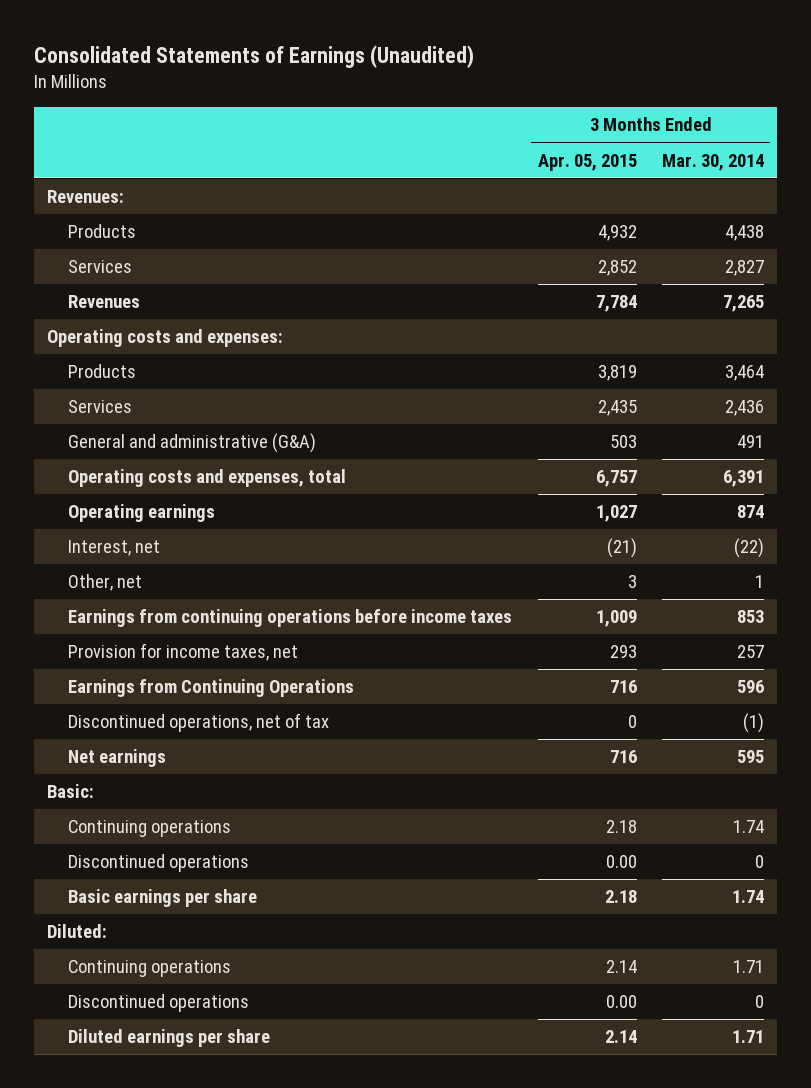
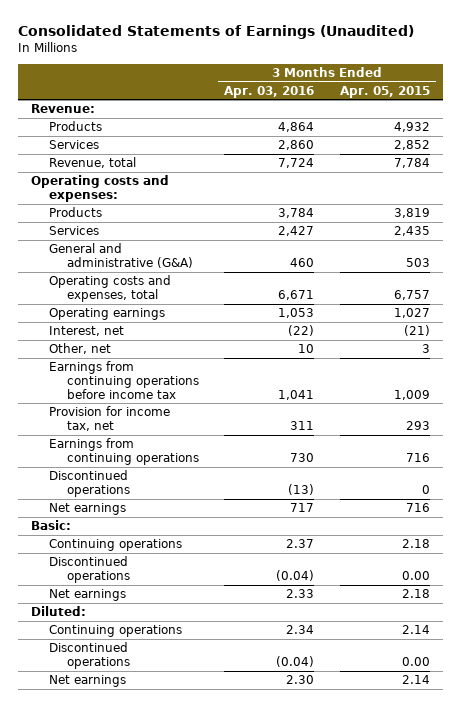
- | 3 Months Ended Apr. 05, 2015 | 3 Months Ended Mar. 30, 2014
+ | 3 Months Ended Apr. 03, 2016 | 3 Months Ended Apr. 05, 2015
- Revenues:
+ Revenue:
- Revenues | 7,784 | 7,265
+ Revenue, total | 7,724 | 7,784
- Earnings from continuing operations before income taxes | 1,009 | 853
- Provision for income taxes, net | 293 | 257
- Earnings from Continuing Operations | 716 | 596
- Discontinued operations, net of tax | 0 | (1)
+ Earnings from continuing operations before income tax | 1,041 | 1,009
+ Provision for income tax, net | 311 | 293
+ Earnings from continuing operations | 730 | 716
+ Discontinued operations | (13) | 0
- Basic earnings per share | 2.18 | 1.74
+ Net earnings | 2.33 | 2.18
- Diluted earnings per share | 2.14 | 1.71
+ Net earnings | 2.30 | 2.14

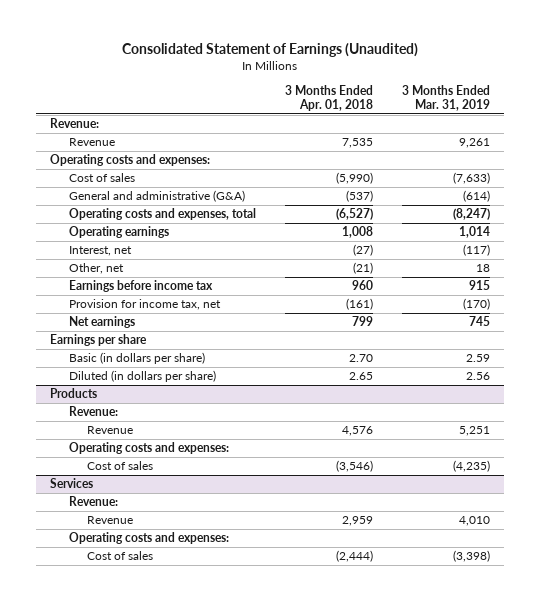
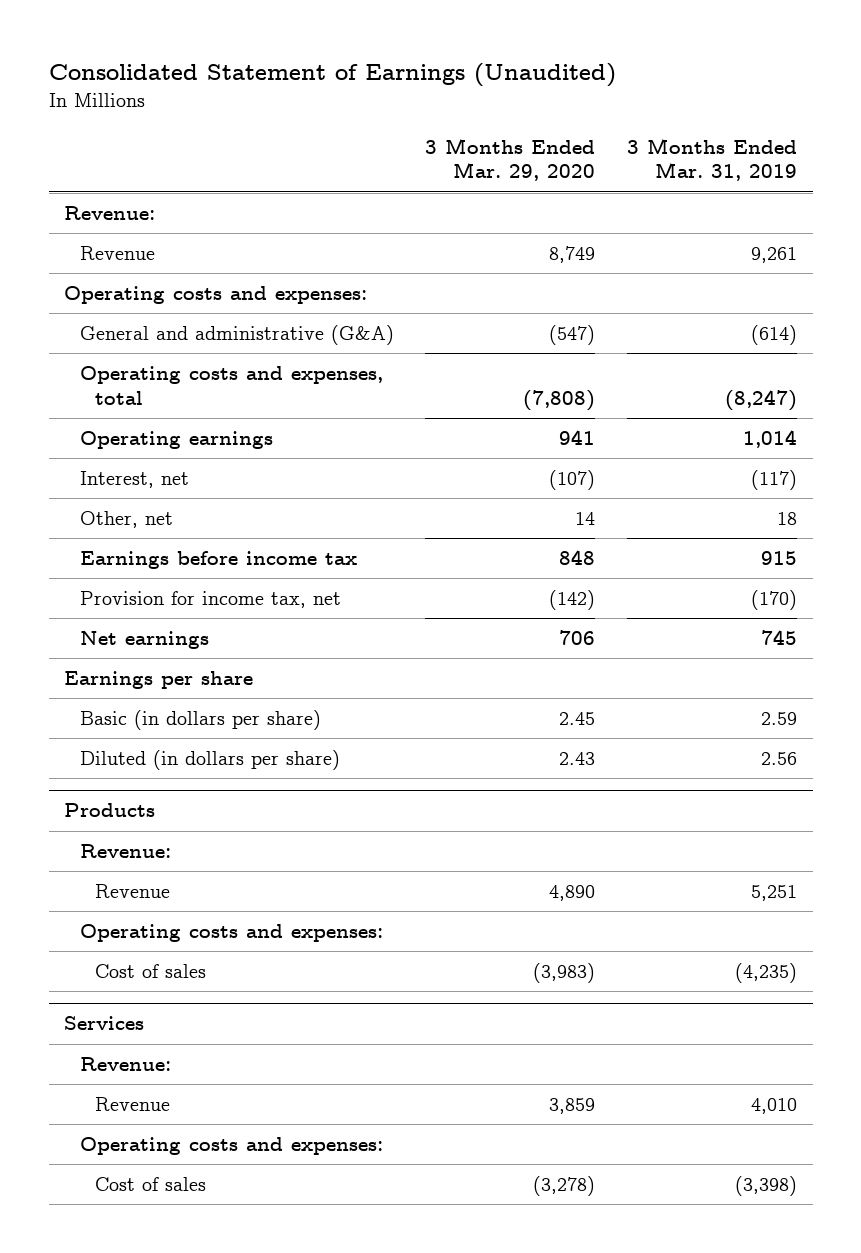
- | 3 Months Ended Apr. 01, 2018 | 3 Months Ended Mar. 31, 2019
+ | 3 Months Ended Mar. 29, 2020 | 3 Months Ended Mar. 31, 2019
- Cost of sales | (5,990) | (7,633)

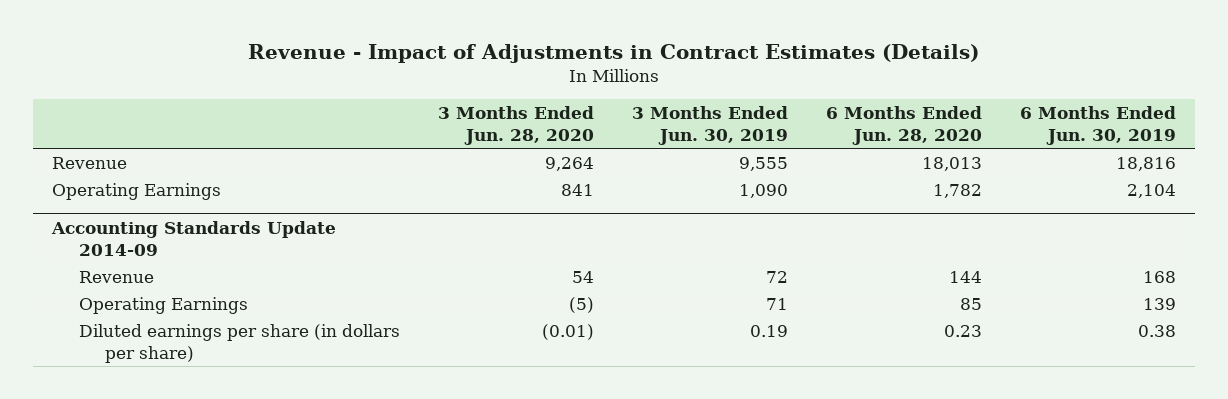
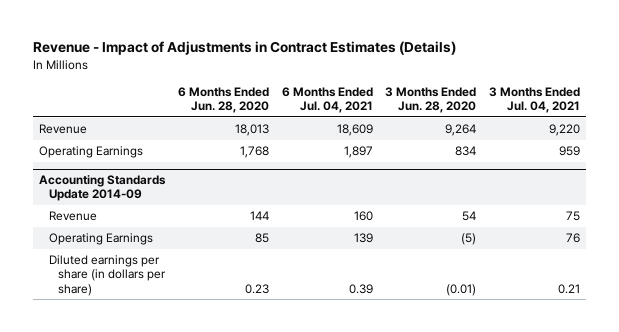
- | 3 Months Ended Jun. 28, 2020 | 3 Months Ended Jun. 30, 2019 | 6 Months Ended Jun. 28, 2020 | 6 Months Ended Jun. 30, 2019
+ | 6 Months Ended Jun. 28, 2020 | 6 Months Ended Jul. 04, 2021 | 3 Months Ended Jun. 28, 2020 | 3 Months Ended Jul. 04, 2021
- Operating Earnings | 841 | 1,090 | 1,782 | 2,104
+ Operating Earnings | 1,768 | 1,897 | 834 | 959

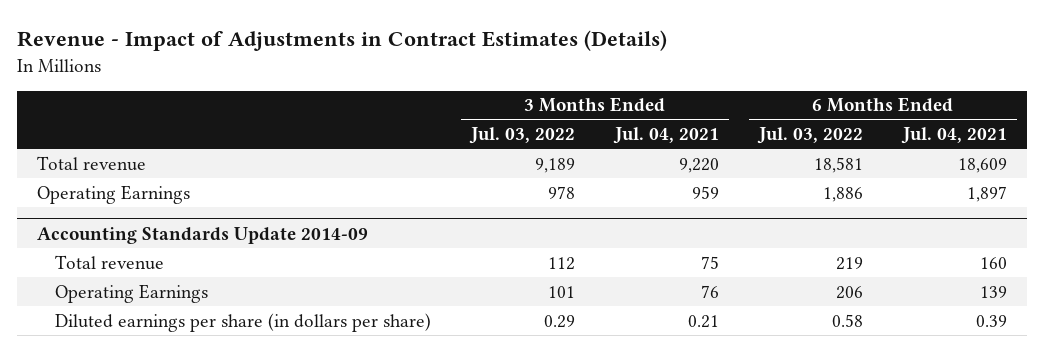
- | 6 Months Ended Jun. 28, 2020 | 6 Months Ended Jul. 04, 2021 | 3 Months Ended Jun. 28, 2020 | 3 Months Ended Jul. 04, 2021
+ | 3 Months Ended Jul. 03, 2022 | 3 Months Ended Jul. 04, 2021 | 6 Months Ended Jul. 03, 2022 | 6 Months Ended Jul. 04, 2021
- Revenue | 18,013 | 18,609 | 9,264 | 9,220
+ Total revenue | 9,189 | 9,220 | 18,581 | 18,609
@ Accounting Standards Update 2014-09
- Revenue | 144 | 160 | 54 | 75
+ Total revenue | 112 | 75 | 219 | 160

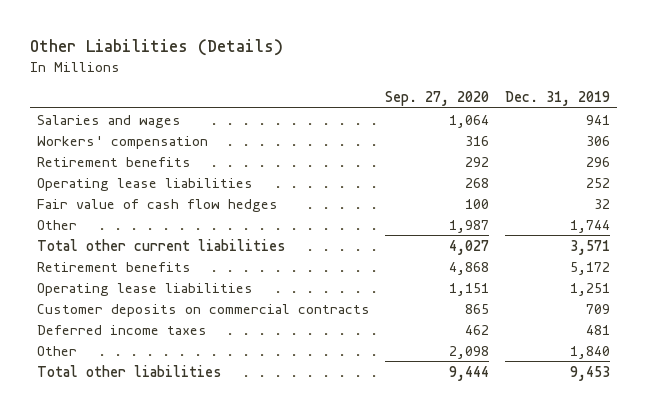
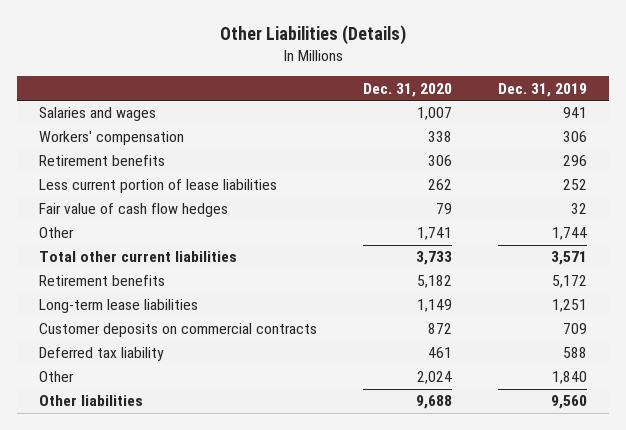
- | Sep. 27, 2020 | Dec. 31, 2019
+ | Dec. 31, 2020 | Dec. 31, 2019
- Operating lease liabilities | 268 | 252
+ Less current portion of lease liabilities | 262 | 252
- Operating lease liabilities | 1,151 | 1,251
+ Long-term lease liabilities | 1,149 | 1,251
- Deferred income taxes | 462 | 481
+ Deferred tax liability | 461 | 588
- Total other liabilities | 9,444 | 9,453
+ Other liabilities | 9,688 | 9,560

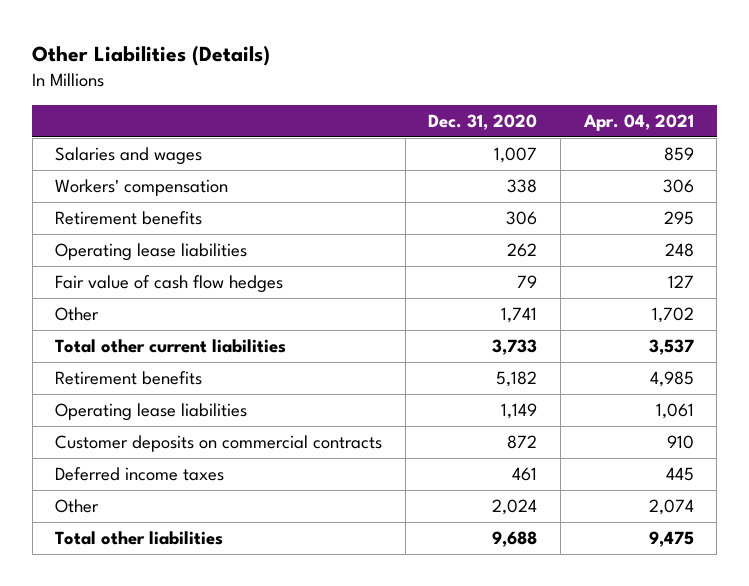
- | Dec. 31, 2020 | Dec. 31, 2019
+ | Dec. 31, 2020 | Apr. 04, 2021
- Less current portion of lease liabilities | 262 | 252
+ Operating lease liabilities | 262 | 248
- Long-term lease liabilities | 1,149 | 1,251
+ Operating lease liabilities | 1,149 | 1,061
- Deferred tax liability | 461 | 588
+ Deferred income taxes | 461 | 445
- Other liabilities | 9,688 | 9,560
+ Total other liabilities | 9,688 | 9,475

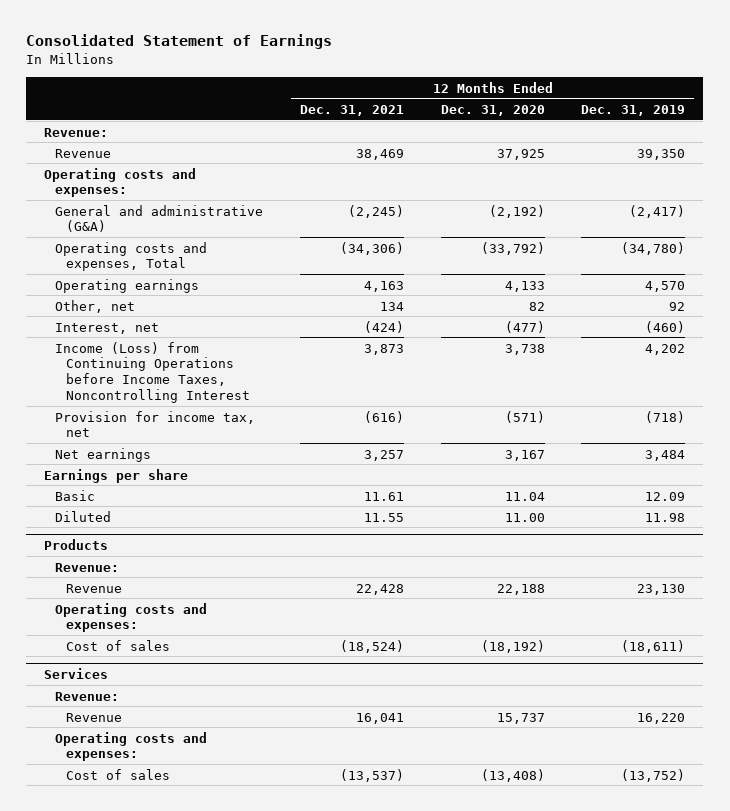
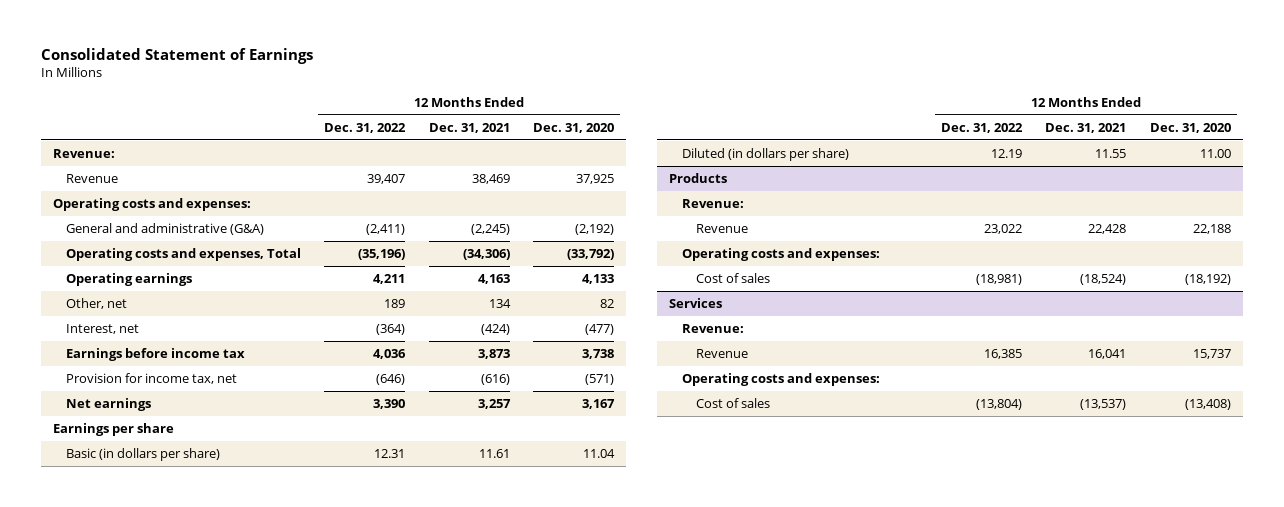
- | 12 Months Ended Dec. 31, 2021 | 12 Months Ended Dec. 31, 2020 | 12 Months Ended Dec. 31, 2019
+ | 12 Months Ended Dec. 31, 2022 | 12 Months Ended Dec. 31, 2021 | 12 Months Ended Dec. 31, 2020
- Income (Loss) from Continuing Operations before Income Taxes, Noncontrolling Interest | 3,873 | 3,738 | 4,202
+ Earnings before income tax | 4,036 | 3,873 | 3,738
- Basic | 11.61 | 11.04 | 12.09
- Diluted | 11.55 | 11.00 | 11.98
+ Basic (in dollars per share) | 12.31 | 11.61 | 11.04
+ Diluted (in dollars per share) | 12.19 | 11.55 | 11.00

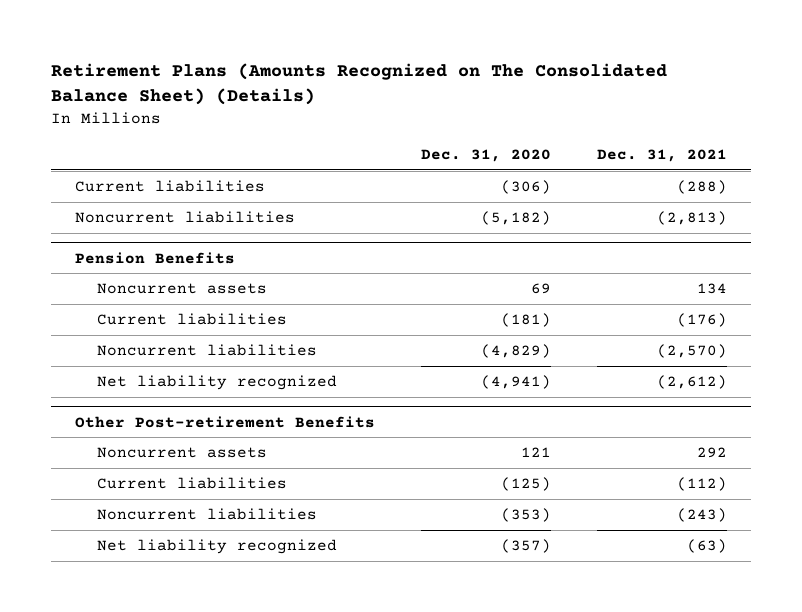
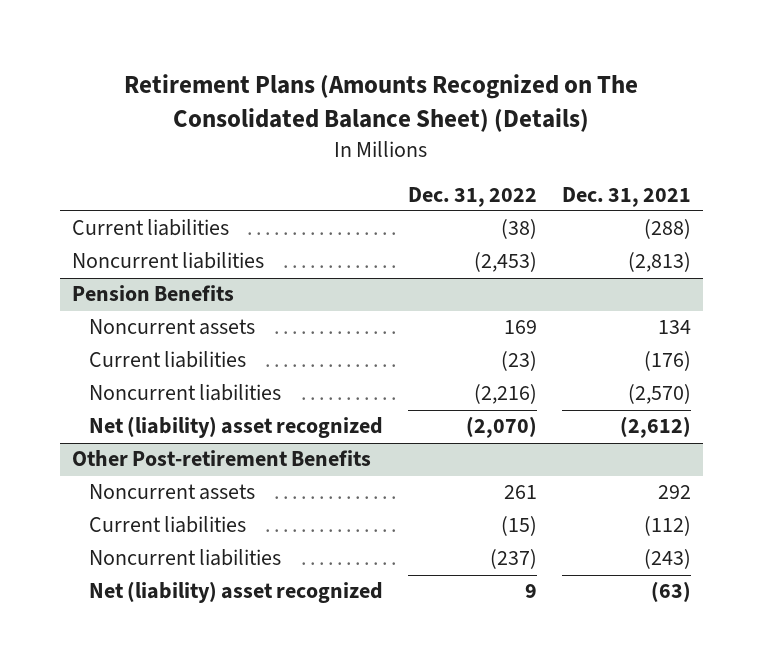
- | Dec. 31, 2020 | Dec. 31, 2021
+ | Dec. 31, 2022 | Dec. 31, 2021
@ Pension Benefits
- Net liability recognized | (4,941) | (2,612)
+ Net (liability) asset recognized | (2,070) | (2,612)
@ Other Post-retirement Benefits
- Net liability recognized | (357) | (63)
+ Net (liability) asset recognized | 9 | (63)

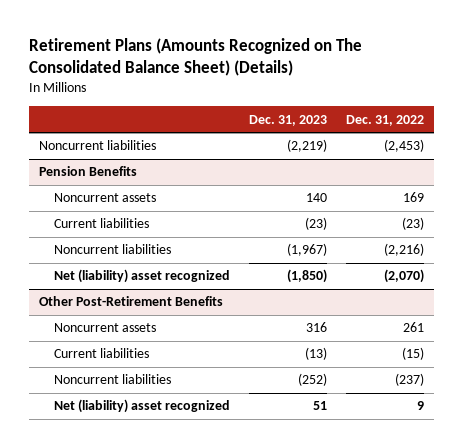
- | Dec. 31, 2022 | Dec. 31, 2021
+ | Dec. 31, 2023 | Dec. 31, 2022
- Current liabilities | (38) | (288)
- Other Post-retirement Benefits
+ Other Post-Retirement Benefits

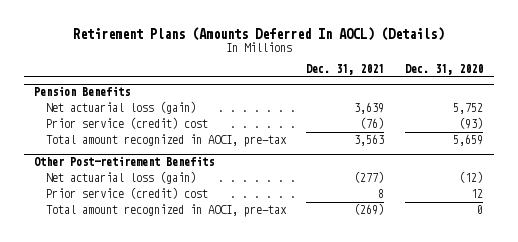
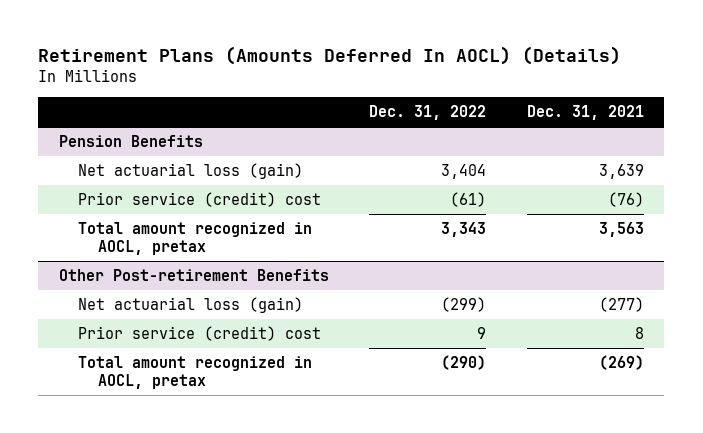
- | Dec. 31, 2021 | Dec. 31, 2020
+ | Dec. 31, 2022 | Dec. 31, 2021
@ Pension Benefits
- Total amount recognized in AOCI, pre-tax | 3,563 | 5,659
+ Total amount recognized in AOCL, pretax | 3,343 | 3,563
@ Other Post-retirement Benefits
- Total amount recognized in AOCI, pre-tax | (269) | 0
+ Total amount recognized in AOCL, pretax | (290) | (269)

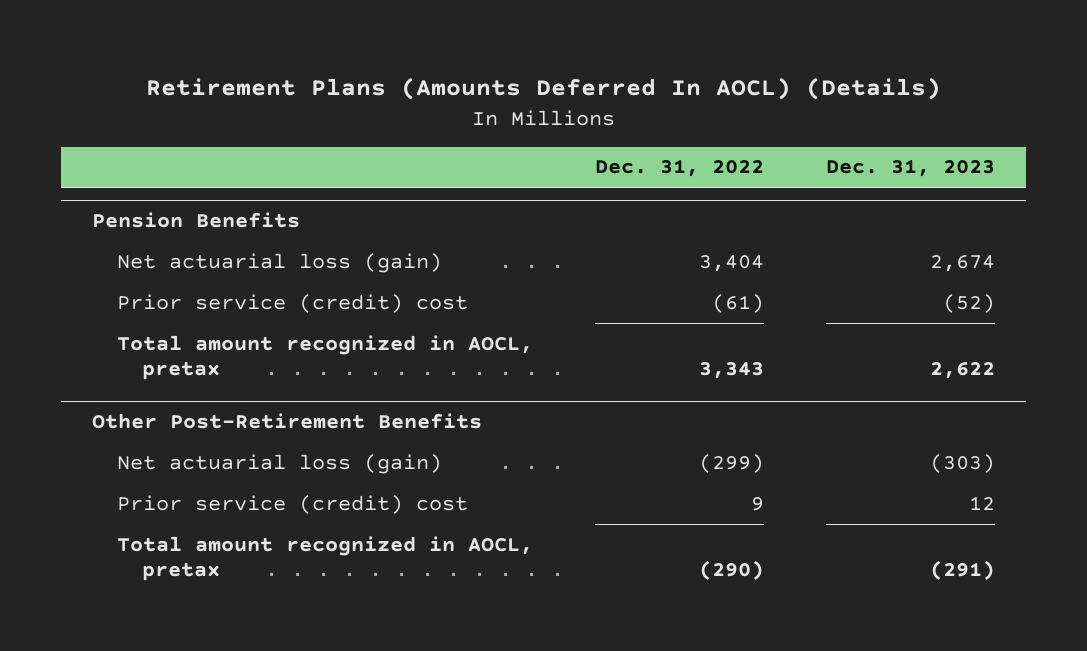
- | Dec. 31, 2022 | Dec. 31, 2021
+ | Dec. 31, 2022 | Dec. 31, 2023
- Other Post-retirement Benefits
+ Other Post-Retirement Benefits

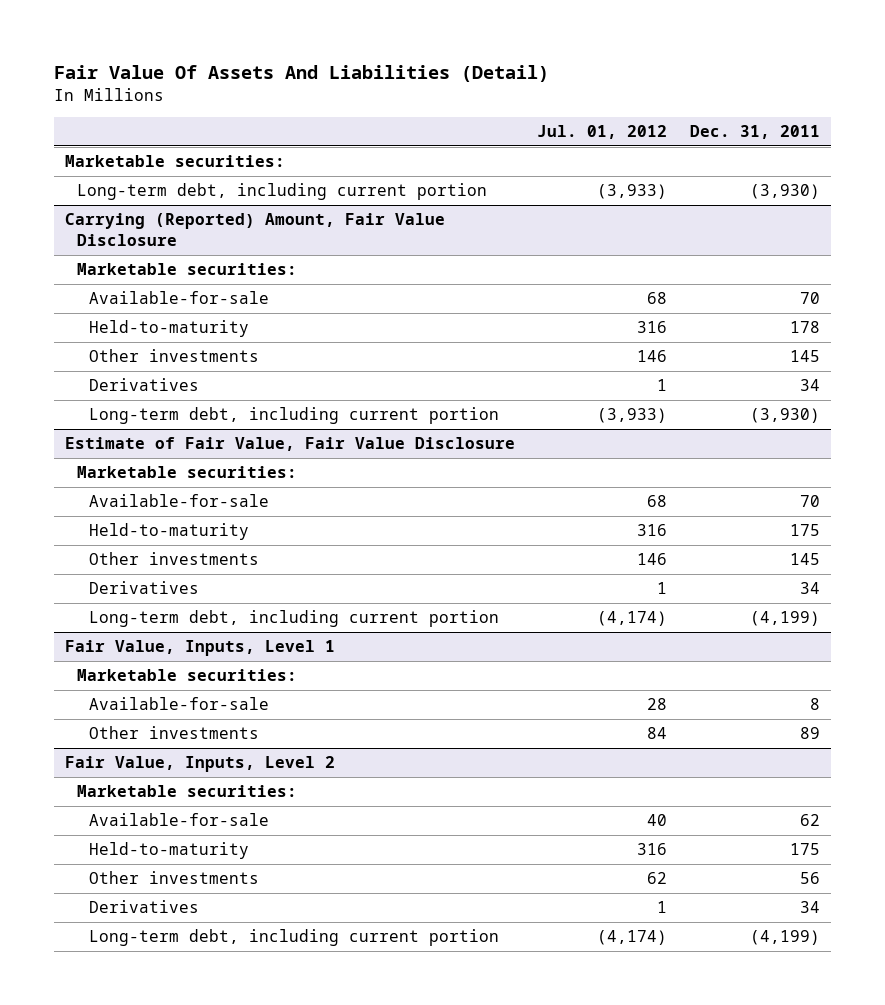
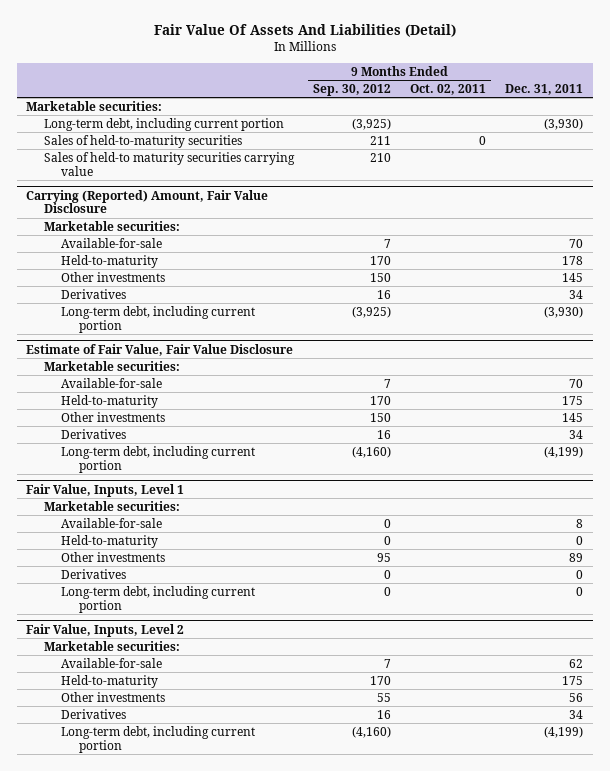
- | Jul. 01, 2012 | Dec. 31, 2011
+ | 9 Months Ended Sep. 30, 2012 | 9 Months Ended Oct. 02, 2011 | Dec. 31, 2011
+ Sales of held-to-maturity securities | 211 | 0 |
+ Sales of held-to maturity securities carrying value | 210 | |
@ Fair Value, Inputs, Level 1
+ Held-to-maturity | 0 | | 0
+ Derivatives | 0 | | 0
+ Long-term debt, including current portion | 0 | | 0

